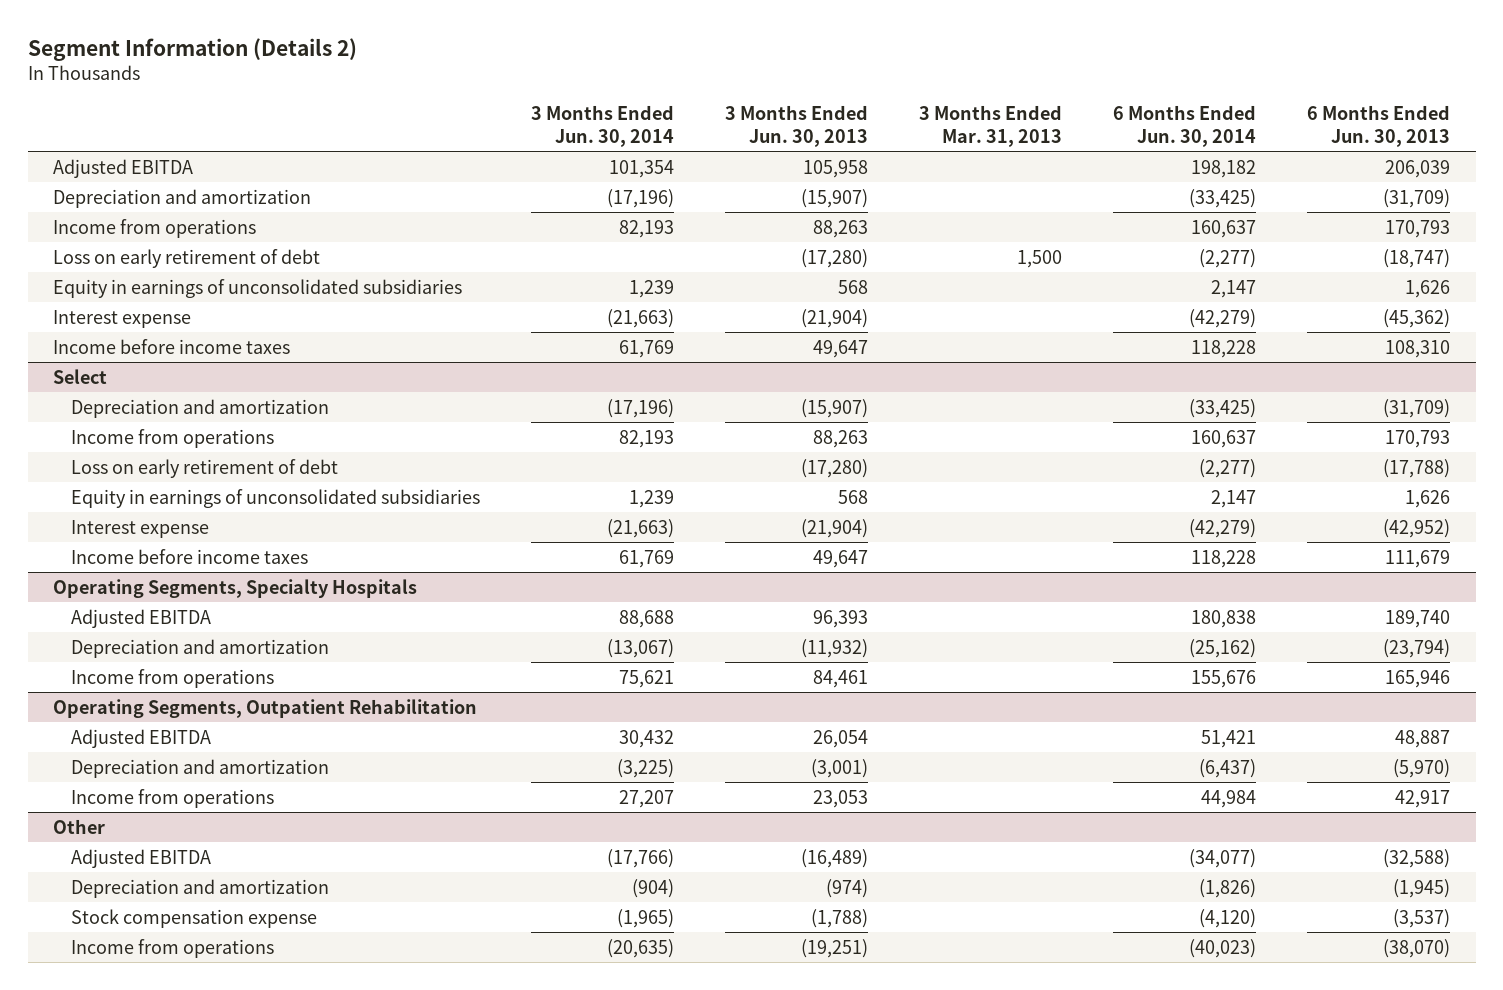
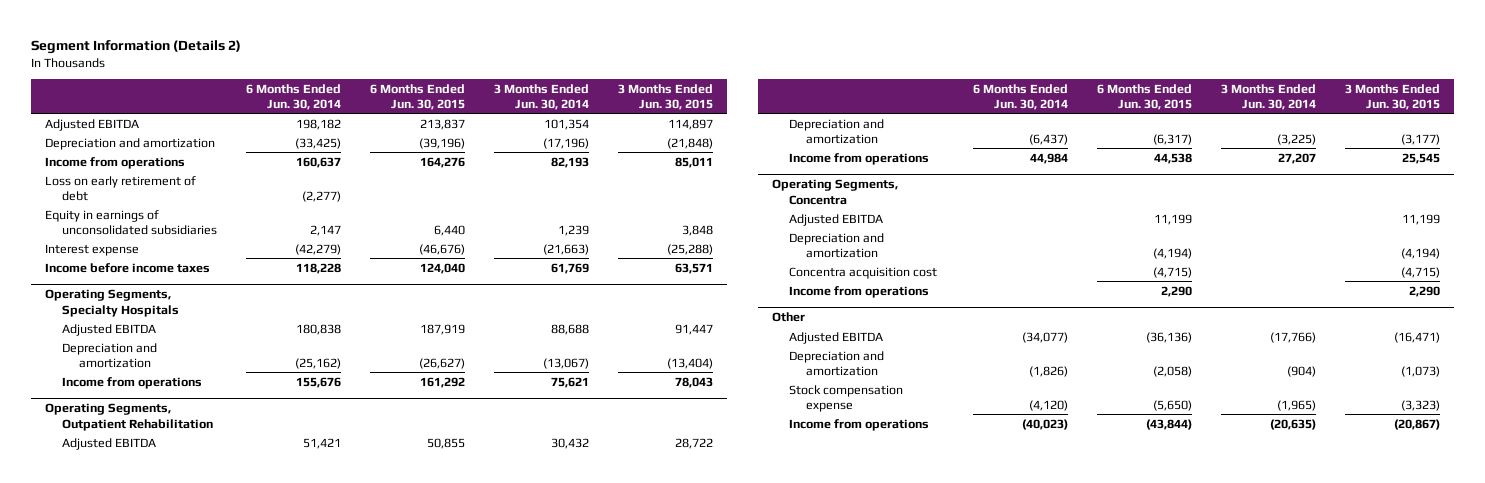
- | 3 Months Ended Jun. 30, 2014 | 3 Months Ended Jun. 30, 2013 | 3 Months Ended Mar. 31, 2013 | 6 Months Ended Jun. 30, 2014 | 6 Months Ended Jun. 30, 2013
+ | 6 Months Ended Jun. 30, 2014 | 6 Months Ended Jun. 30, 2015 | 3 Months Ended Jun. 30, 2014 | 3 Months Ended Jun. 30, 2015
- Select
- Depreciation and amortization | (17,196) | (15,907) | | (33,425) | (31,709)
- Income from operations | 82,193 | 88,263 | | 160,637 | 170,793
- Loss on early retirement of debt | | (17,280) | | (2,277) | (17,788)
- Equity in earnings of unconsolidated subsidiaries | 1,239 | 568 | | 2,147 | 1,626
- Interest expense | (21,663) | (21,904) | | (42,279) | (42,952)
- Income before income taxes | 61,769 | 49,647 | | 118,228 | 111,679
+ Operating Segments, Concentra
+ Adjusted EBITDA | | 11,199 | | 11,199
+ Depreciation and amortization | | (4,194) | | (4,194)
+ Concentra acquisition cost | | (4,715) | | (4,715)
+ Income from operations | | 2,290 | | 2,290

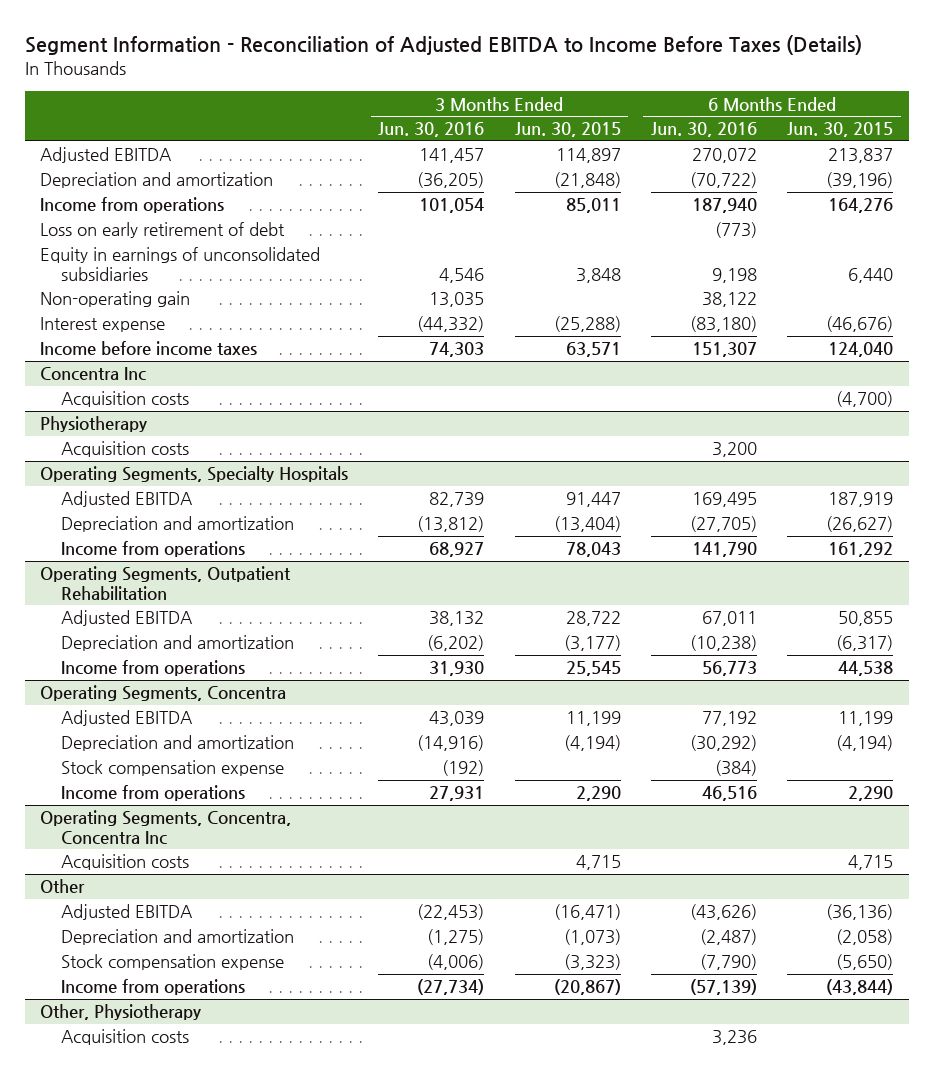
- Segment Information (Details 2)
+ Segment Information - Reconciliation of Adjusted EBITDA to Income Before Taxes (Details)
- | 6 Months Ended Jun. 30, 2014 | 6 Months Ended Jun. 30, 2015 | 3 Months Ended Jun. 30, 2014 | 3 Months Ended Jun. 30, 2015
+ | 3 Months Ended Jun. 30, 2016 | 3 Months Ended Jun. 30, 2015 | 6 Months Ended Jun. 30, 2016 | 6 Months Ended Jun. 30, 2015
+ Non-operating gain | 13,035 | | 38,122 |
+ Concentra Inc
+ Acquisition costs | | | | (4,700)
+ Physiotherapy
+ Acquisition costs | | | 3,200 |
@ Operating Segments, Concentra
- Concentra acquisition cost | | (4,715) | | (4,715)
+ Stock compensation expense | (192) | | (384) |
+ Operating Segments, Concentra, Concentra Inc
+ Acquisition costs | | 4,715 | | 4,715
+ Other, Physiotherapy
+ Acquisition costs | | | 3,236 |

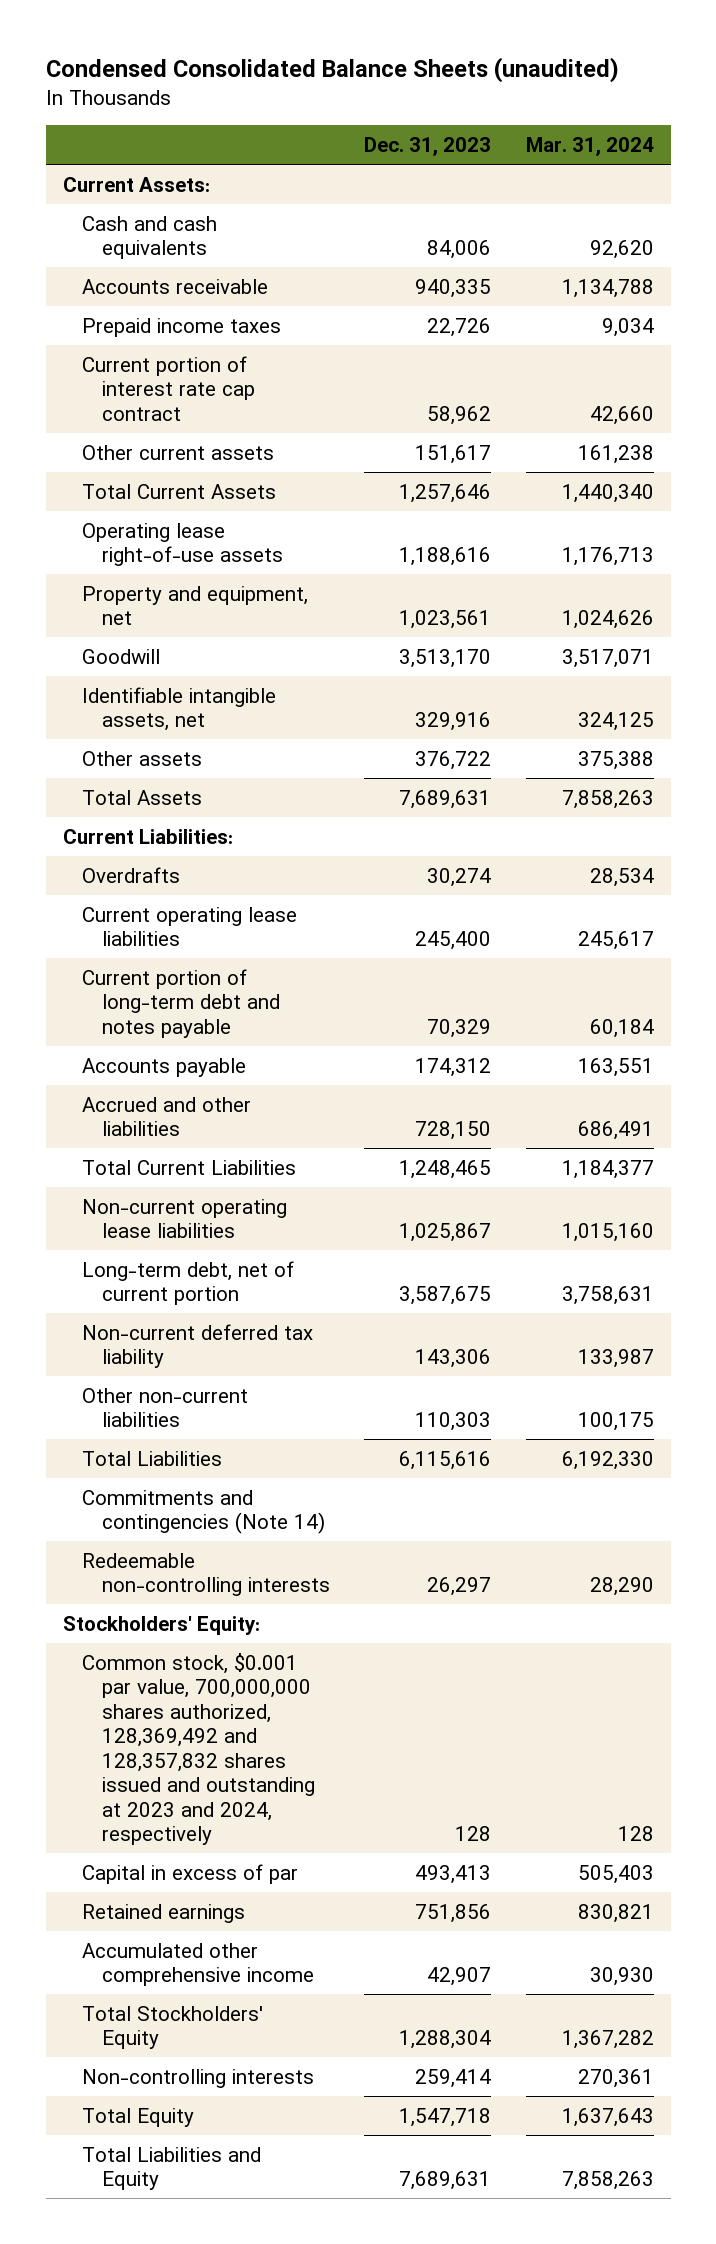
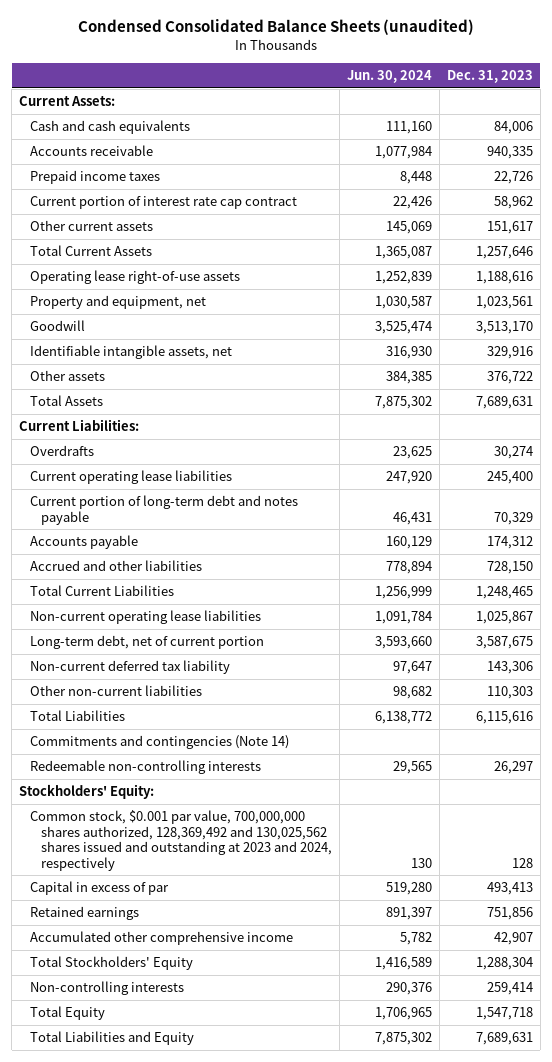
- | Dec. 31, 2023 | Mar. 31, 2024
+ | Jun. 30, 2024 | Dec. 31, 2023
- Common stock, $0.001 par value, 700,000,000 shares authorized, 128,369,492 and 128,357,832 shares issued and outstanding at 2023 and 2024, respectively | 128 | 128
+ Common stock, $0.001 par value, 700,000,000 shares authorized, 128,369,492 and 130,025,562 shares issued and outstanding at 2023 and 2024, respectively | 130 | 128

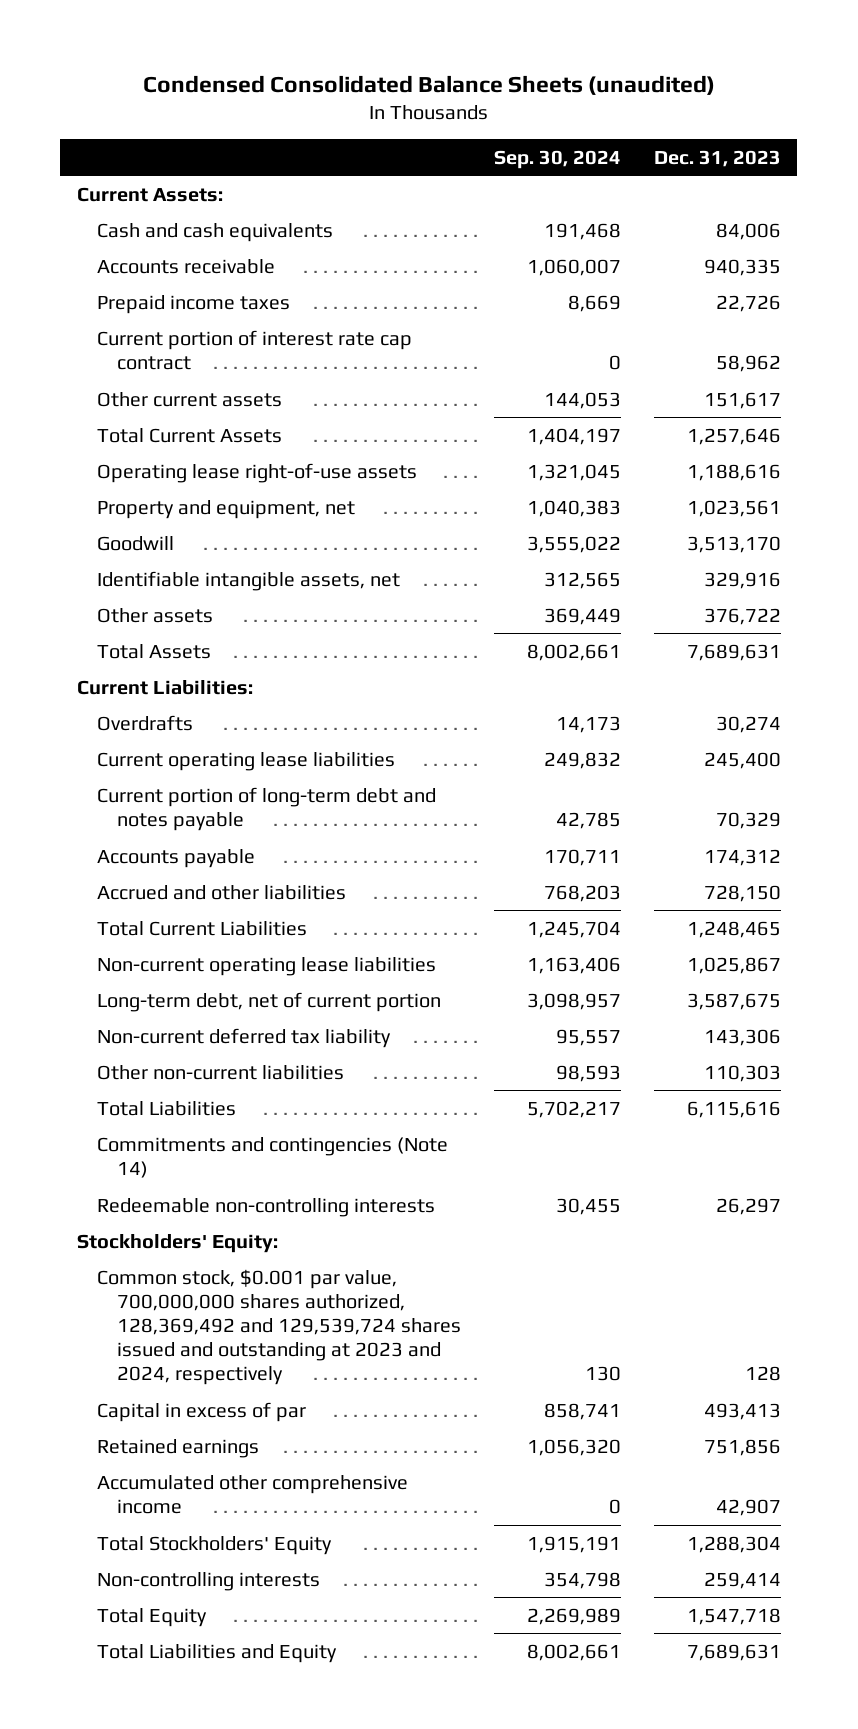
- | Jun. 30, 2024 | Dec. 31, 2023
+ | Sep. 30, 2024 | Dec. 31, 2023
- Common stock, $0.001 par value, 700,000,000 shares authorized, 128,369,492 and 130,025,562 shares issued and outstanding at 2023 and 2024, respectively | 130 | 128
+ Common stock, $0.001 par value, 700,000,000 shares authorized, 128,369,492 and 129,539,724 shares issued and outstanding at 2023 and 2024, respectively | 130 | 128

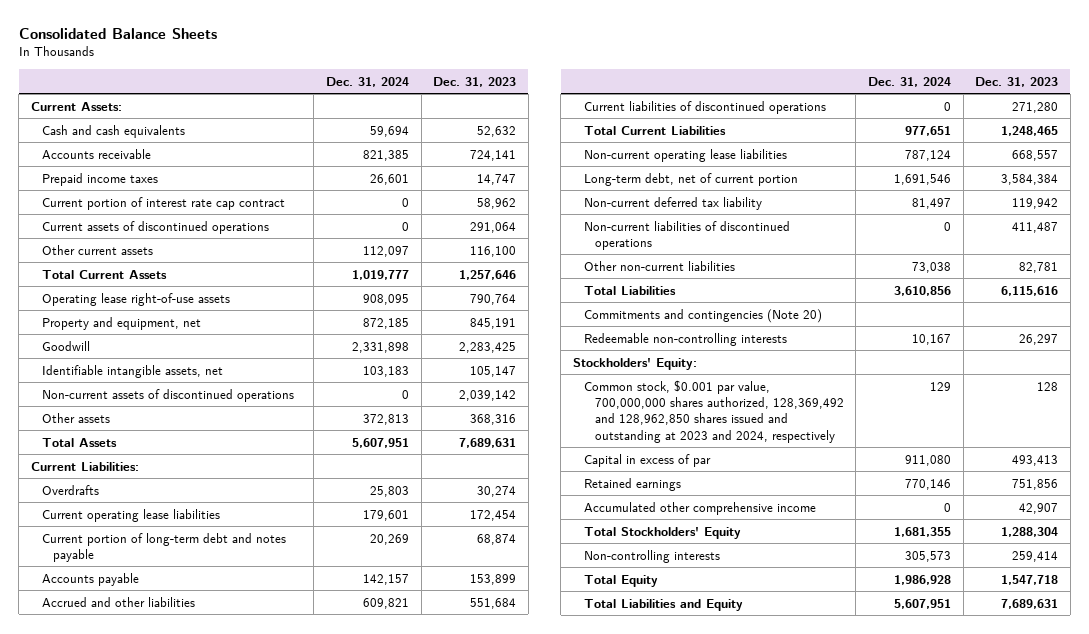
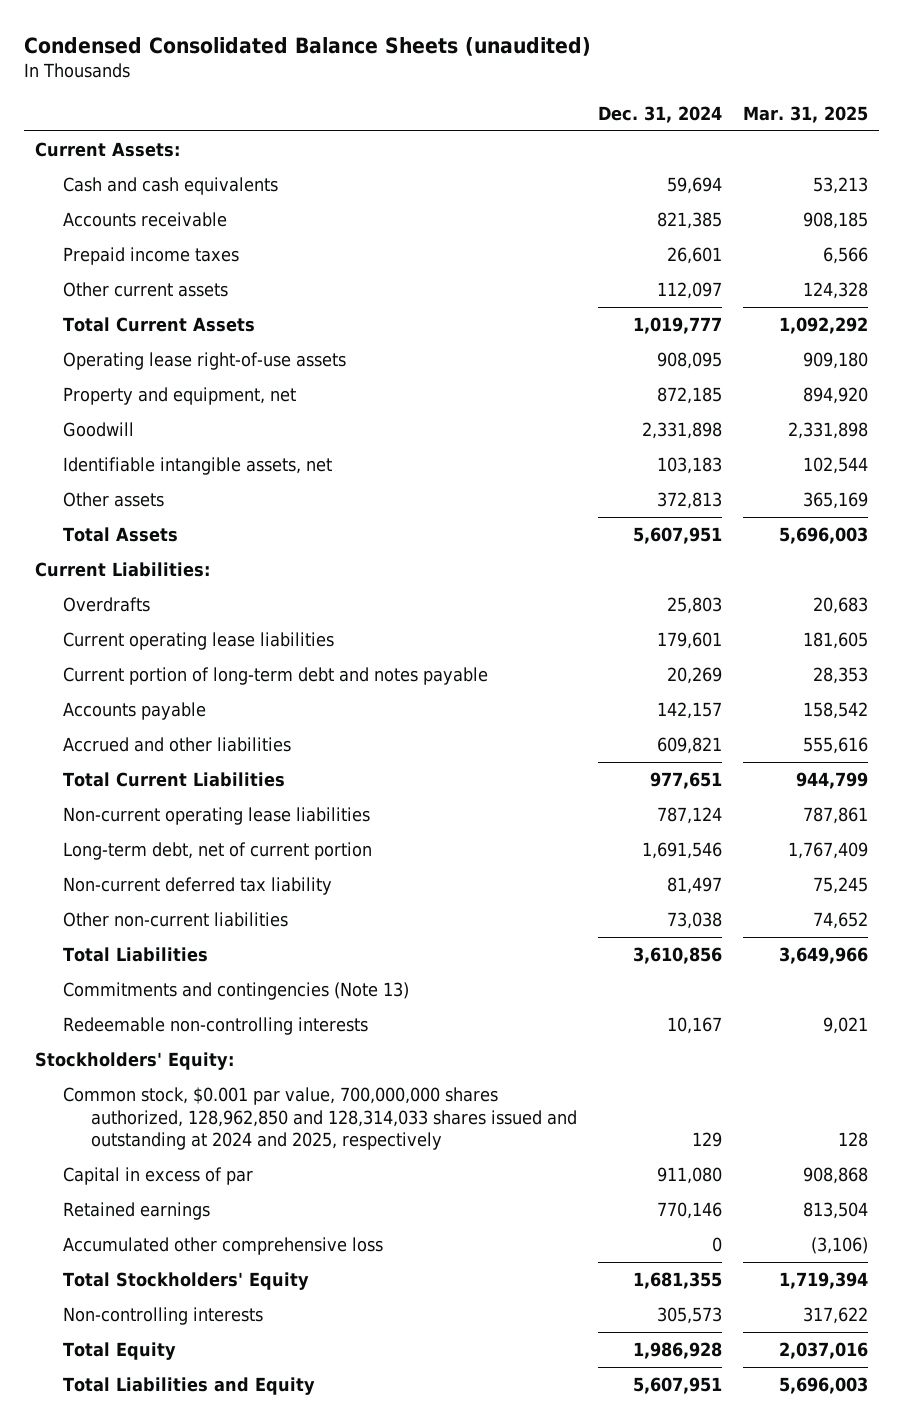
- Consolidated Balance Sheets
+ Condensed Consolidated Balance Sheets (unaudited)
- | Dec. 31, 2024 | Dec. 31, 2023
+ | Dec. 31, 2024 | Mar. 31, 2025
- Current portion of interest rate cap contract | 0 | 58,962
- Current assets of discontinued operations | 0 | 291,064
- Non-current assets of discontinued operations | 0 | 2,039,142
- Current liabilities of discontinued operations | 0 | 271,280
- Non-current liabilities of discontinued operations | 0 | 411,487
- Commitments and contingencies (Note 20)
+ Commitments and contingencies (Note 13)
- Common stock, $0.001 par value, 700,000,000 shares authorized, 128,369,492 and 128,962,850 shares issued and outstanding at 2023 and 2024, respectively | 129 | 128
+ Common stock, $0.001 par value, 700,000,000 shares authorized, 128,962,850 and 128,314,033 shares issued and outstanding at 2024 and 2025, respectively | 129 | 128
- Accumulated other comprehensive income | 0 | 42,907
+ Accumulated other comprehensive loss | 0 | (3,106)

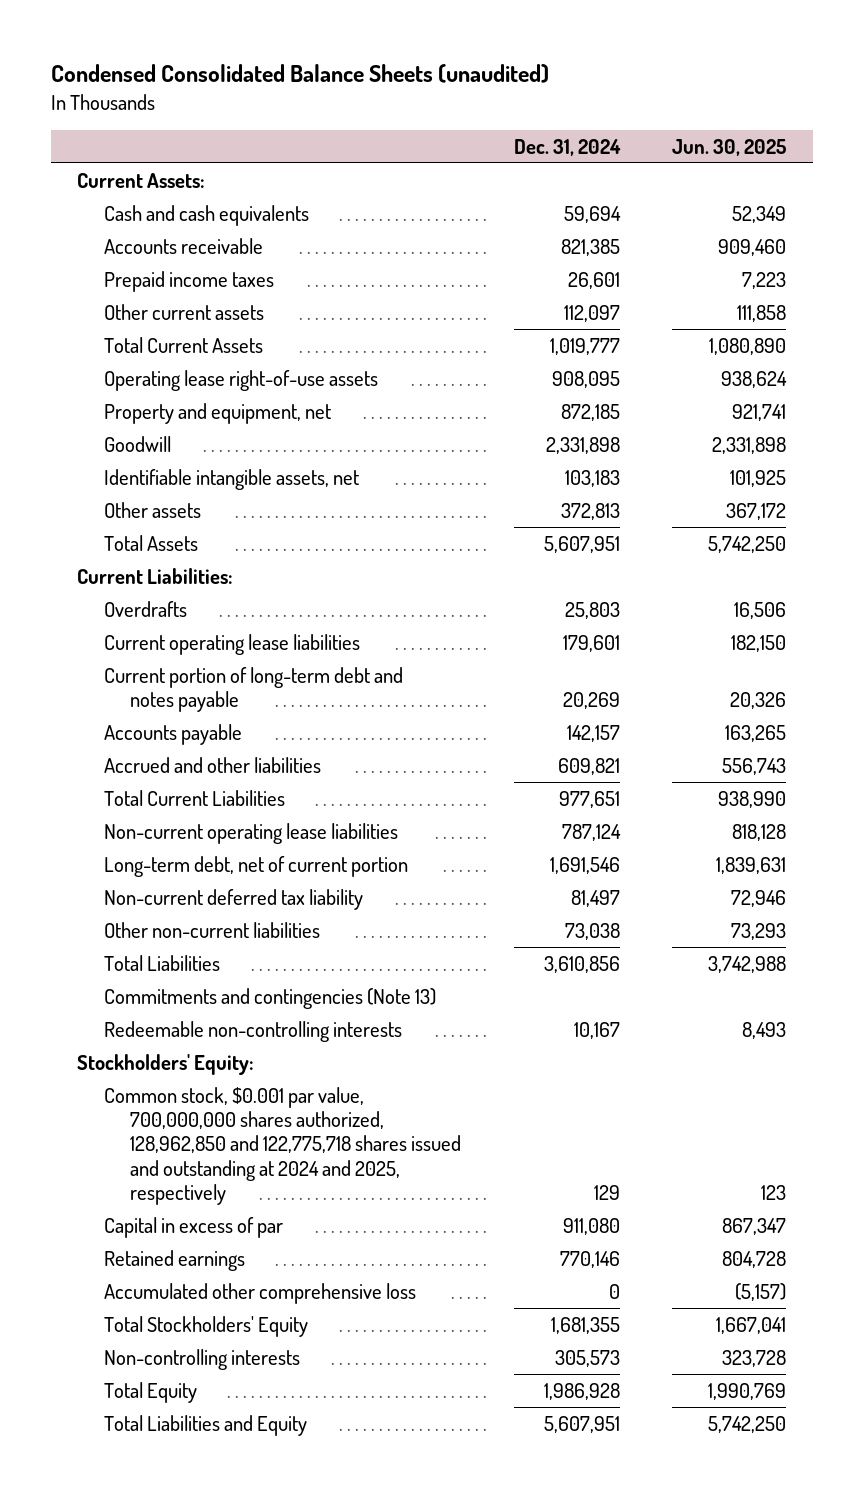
- | Dec. 31, 2024 | Mar. 31, 2025
+ | Dec. 31, 2024 | Jun. 30, 2025
- Common stock, $0.001 par value, 700,000,000 shares authorized, 128,962,850 and 128,314,033 shares issued and outstanding at 2024 and 2025, respectively | 129 | 128
+ Common stock, $0.001 par value, 700,000,000 shares authorized, 128,962,850 and 122,775,718 shares issued and outstanding at 2024 and 2025, respectively | 129 | 123

